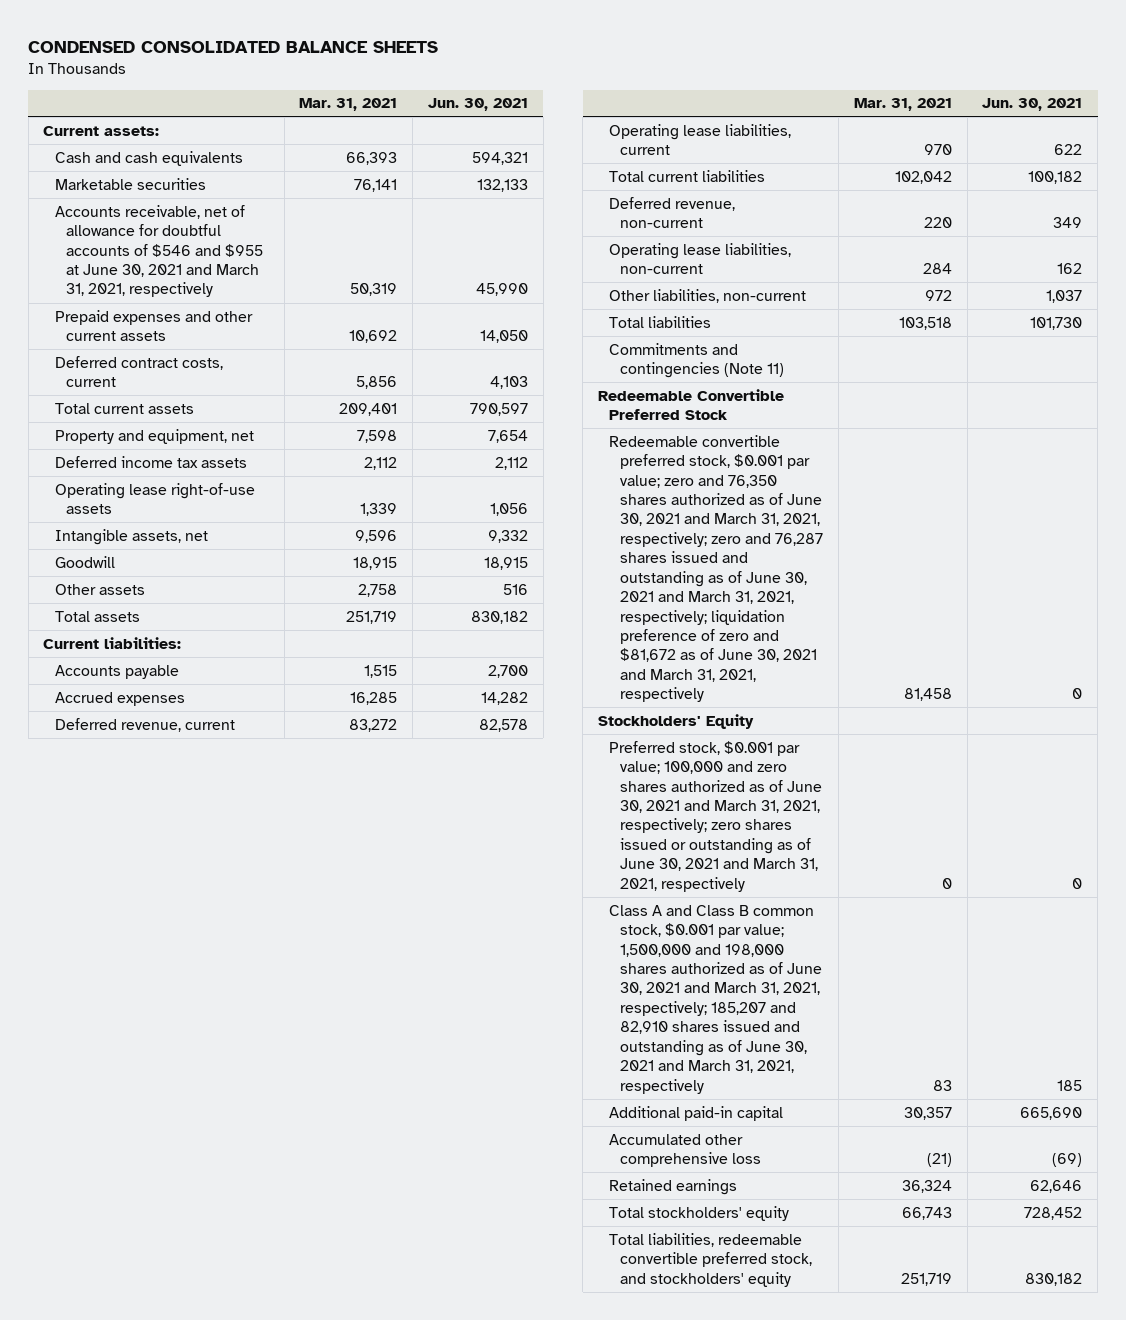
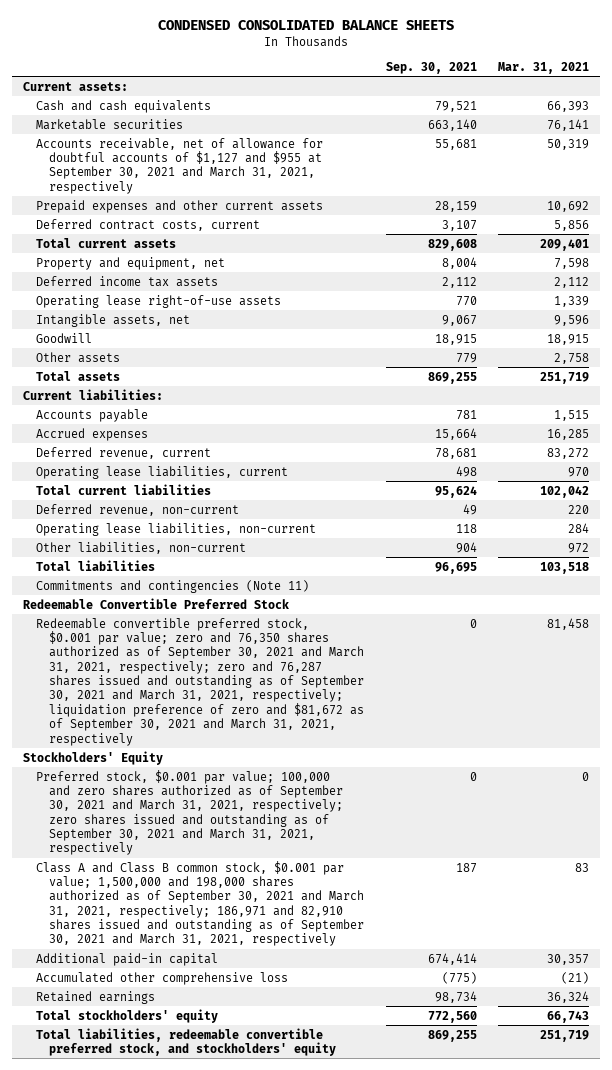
- | Mar. 31, 2021 | Jun. 30, 2021
+ | Sep. 30, 2021 | Mar. 31, 2021
- Accounts receivable, net of allowance for doubtful accounts of $546 and $955 at June 30, 2021 and March 31, 2021, respectively | 50,319 | 45,990
+ Accounts receivable, net of allowance for doubtful accounts of $1,127 and $955 at September 30, 2021 and March 31, 2021, respectively | 55,681 | 50,319
- Redeemable convertible preferred stock, $0.001 par value; zero and 76,350 shares authorized as of June 30, 2021 and March 31, 2021, respectively; zero and 76,287 shares issued and outstanding as of June 30, 2021 and March 31, 2021, respectively; liquidation preference of zero and $81,672 as of June 30, 2021 and March 31, 2021, respectively | 81,458 | 0
+ Redeemable convertible preferred stock, $0.001 par value; zero and 76,350 shares authorized as of September 30, 2021 and March 31, 2021, respectively; zero and 76,287 shares issued and outstanding as of September 30, 2021 and March 31, 2021, respectively; liquidation preference of zero and $81,672 as of September 30, 2021 and March 31, 2021, respectively | 0 | 81,458
- Preferred stock, $0.001 par value; 100,000 and zero shares authorized as of June 30, 2021 and March 31, 2021, respectively; zero shares issued or outstanding as of June 30, 2021 and March 31, 2021, respectively | 0 | 0
- Class A and Class B common stock, $0.001 par value; 1,500,000 and 198,000 shares authorized as of June 30, 2021 and March 31, 2021, respectively; 185,207 and 82,910 shares issued and outstanding as of June 30, 2021 and March 31, 2021, respectively | 83 | 185
+ Preferred stock, $0.001 par value; 100,000 and zero shares authorized as of September 30, 2021 and March 31, 2021, respectively; zero shares issued and outstanding as of September 30, 2021 and March 31, 2021, respectively | 0 | 0
+ Class A and Class B common stock, $0.001 par value; 1,500,000 and 198,000 shares authorized as of September 30, 2021 and March 31, 2021, respectively; 186,971 and 82,910 shares issued and outstanding as of September 30, 2021 and March 31, 2021, respectively | 187 | 83

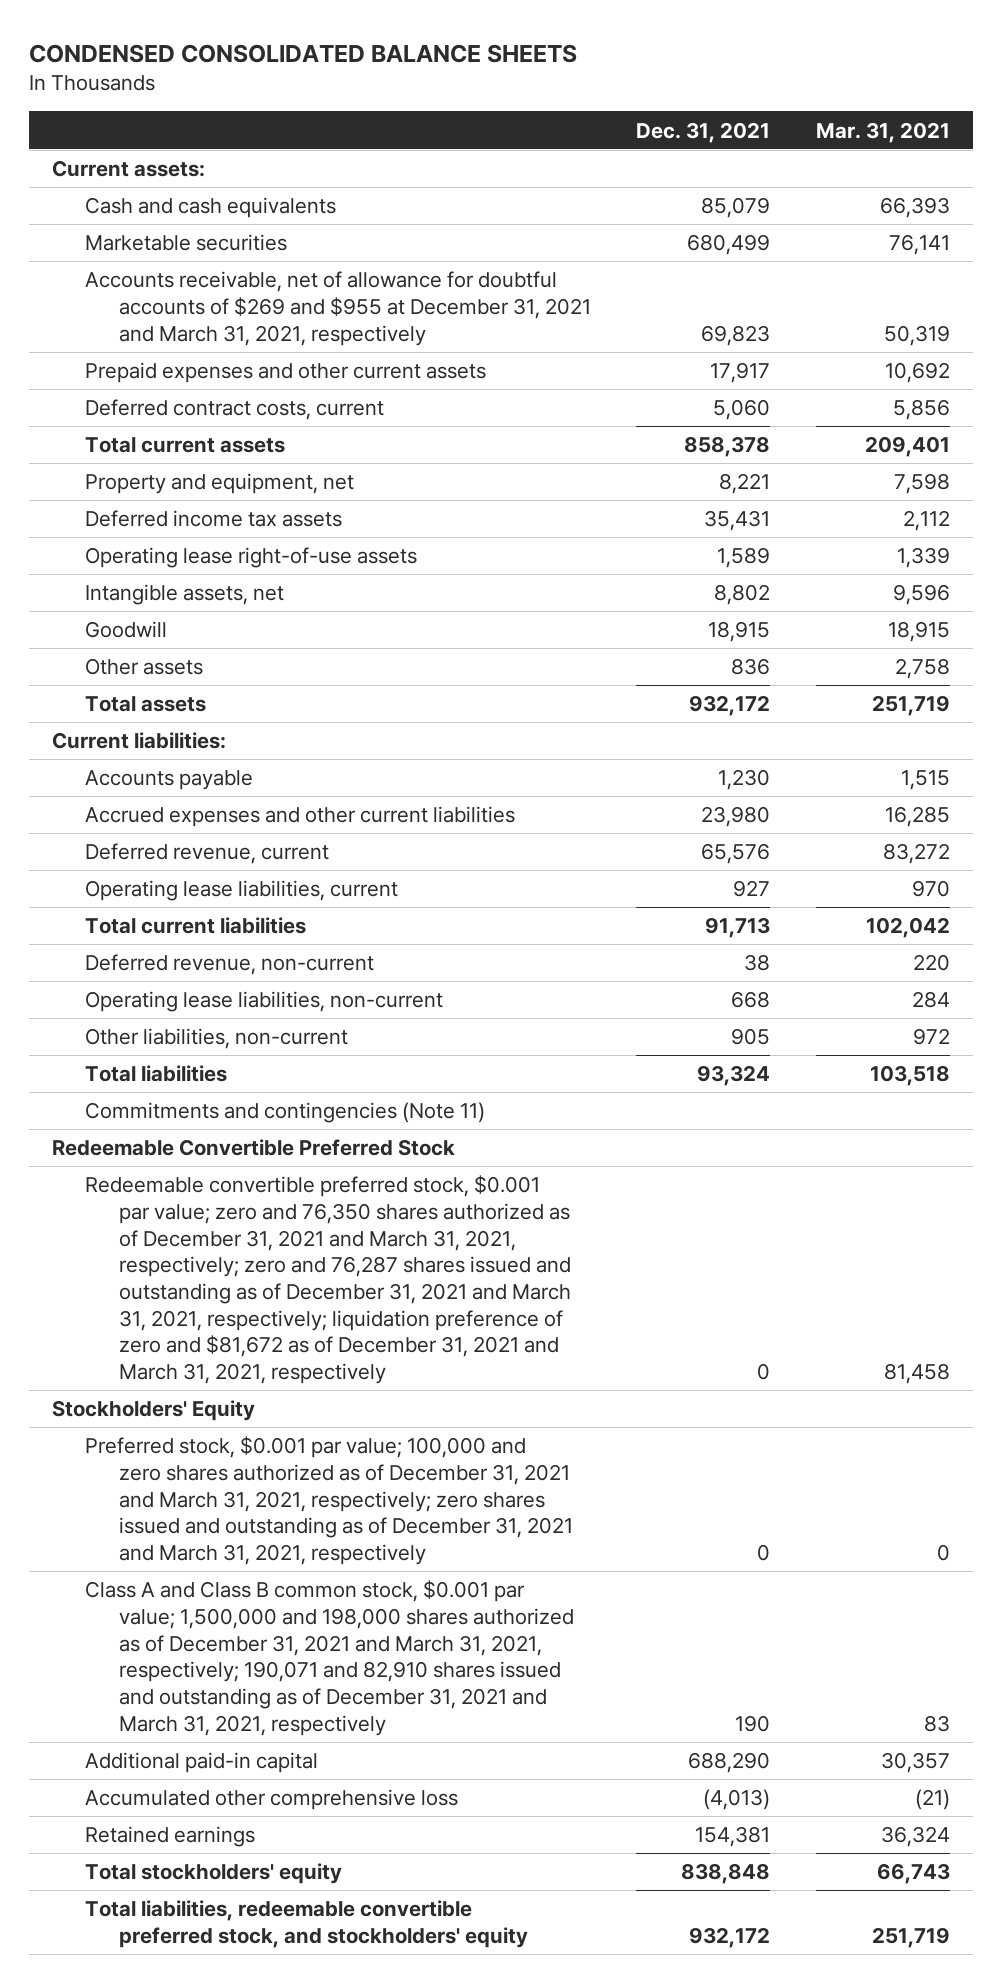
- | Sep. 30, 2021 | Mar. 31, 2021
+ | Dec. 31, 2021 | Mar. 31, 2021
- Accounts receivable, net of allowance for doubtful accounts of $1,127 and $955 at September 30, 2021 and March 31, 2021, respectively | 55,681 | 50,319
+ Accounts receivable, net of allowance for doubtful accounts of $269 and $955 at December 31, 2021 and March 31, 2021, respectively | 69,823 | 50,319
- Accrued expenses | 15,664 | 16,285
+ Accrued expenses and other current liabilities | 23,980 | 16,285
- Redeemable convertible preferred stock, $0.001 par value; zero and 76,350 shares authorized as of September 30, 2021 and March 31, 2021, respectively; zero and 76,287 shares issued and outstanding as of September 30, 2021 and March 31, 2021, respectively; liquidation preference of zero and $81,672 as of September 30, 2021 and March 31, 2021, respectively | 0 | 81,458
+ Redeemable convertible preferred stock, $0.001 par value; zero and 76,350 shares authorized as of December 31, 2021 and March 31, 2021, respectively; zero and 76,287 shares issued and outstanding as of December 31, 2021 and March 31, 2021, respectively; liquidation preference of zero and $81,672 as of December 31, 2021 and March 31, 2021, respectively | 0 | 81,458
- Preferred stock, $0.001 par value; 100,000 and zero shares authorized as of September 30, 2021 and March 31, 2021, respectively; zero shares issued and outstanding as of September 30, 2021 and March 31, 2021, respectively | 0 | 0
- Class A and Class B common stock, $0.001 par value; 1,500,000 and 198,000 shares authorized as of September 30, 2021 and March 31, 2021, respectively; 186,971 and 82,910 shares issued and outstanding as of September 30, 2021 and March 31, 2021, respectively | 187 | 83
+ Preferred stock, $0.001 par value; 100,000 and zero shares authorized as of December 31, 2021 and March 31, 2021, respectively; zero shares issued and outstanding as of December 31, 2021 and March 31, 2021, respectively | 0 | 0
+ Class A and Class B common stock, $0.001 par value; 1,500,000 and 198,000 shares authorized as of December 31, 2021 and March 31, 2021, respectively; 190,071 and 82,910 shares issued and outstanding as of December 31, 2021 and March 31, 2021, respectively | 190 | 83

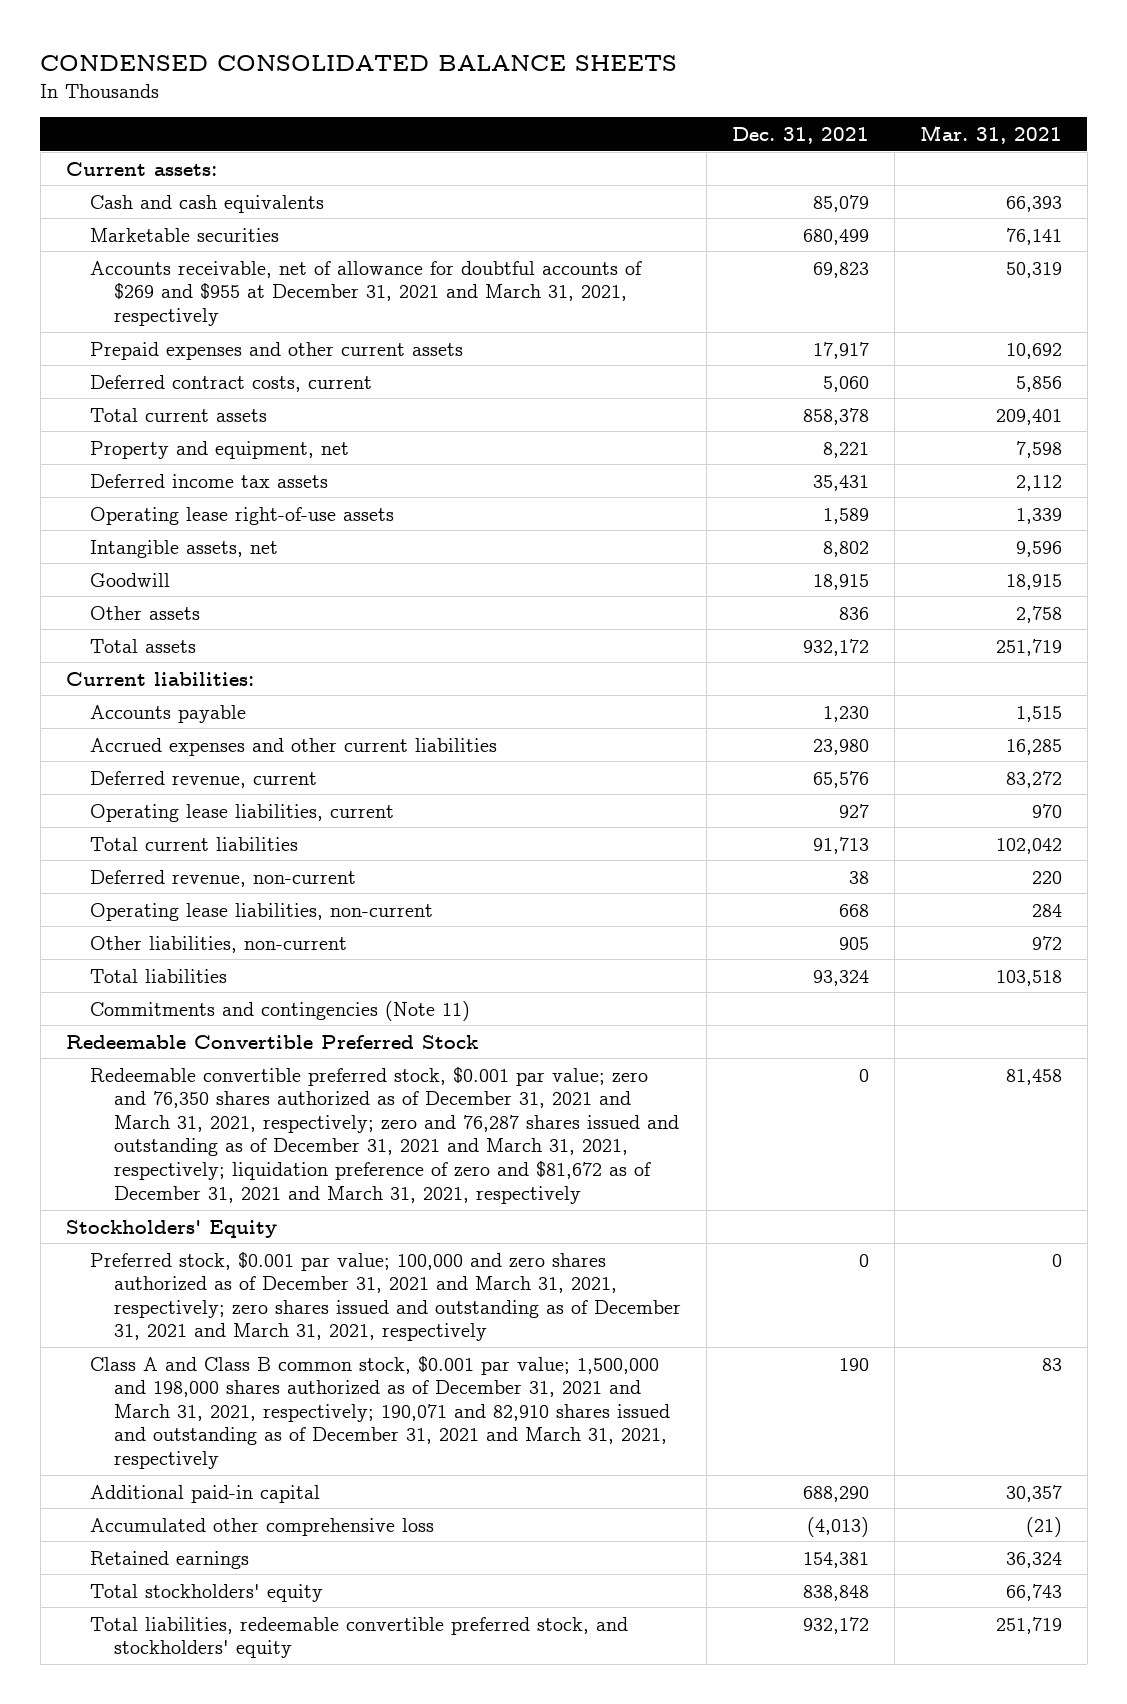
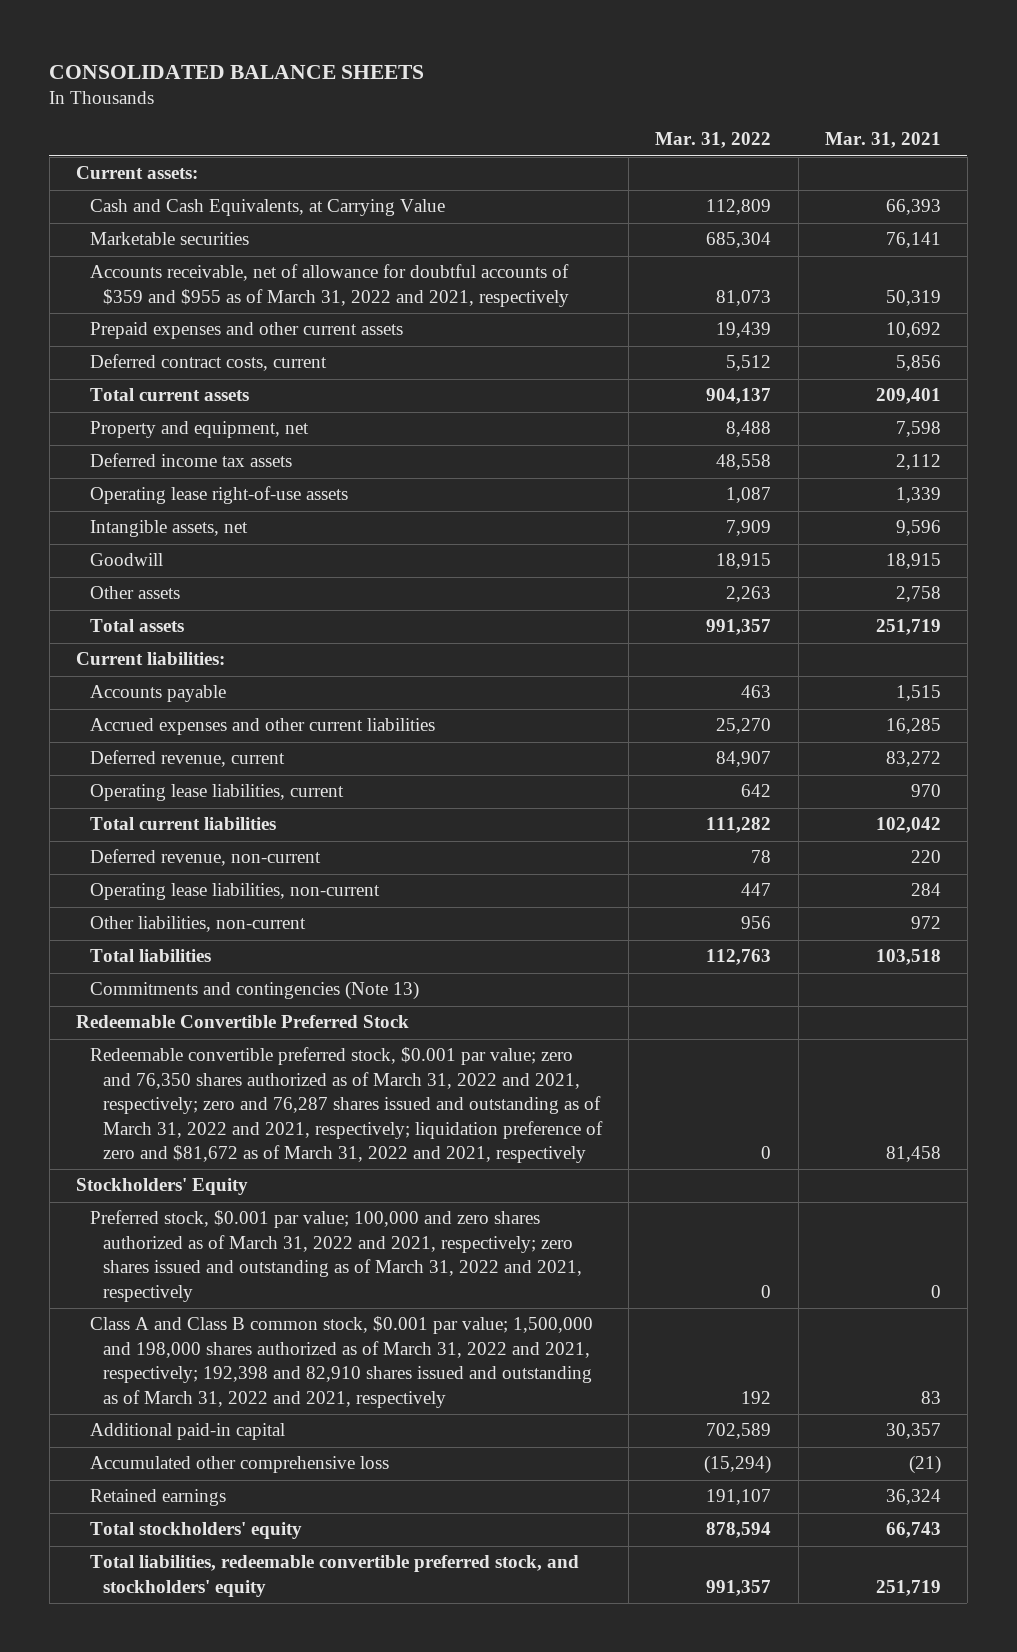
- CONDENSED CONSOLIDATED BALANCE SHEETS
+ CONSOLIDATED BALANCE SHEETS
- | Dec. 31, 2021 | Mar. 31, 2021
+ | Mar. 31, 2022 | Mar. 31, 2021
- Cash and cash equivalents | 85,079 | 66,393
+ Cash and Cash Equivalents, at Carrying Value | 112,809 | 66,393
- Accounts receivable, net of allowance for doubtful accounts of $269 and $955 at December 31, 2021 and March 31, 2021, respectively | 69,823 | 50,319
+ Accounts receivable, net of allowance for doubtful accounts of $359 and $955 as of March 31, 2022 and 2021, respectively | 81,073 | 50,319
- Commitments and contingencies (Note 11)
+ Commitments and contingencies (Note 13)
- Redeemable convertible preferred stock, $0.001 par value; zero and 76,350 shares authorized as of December 31, 2021 and March 31, 2021, respectively; zero and 76,287 shares issued and outstanding as of December 31, 2021 and March 31, 2021, respectively; liquidation preference of zero and $81,672 as of December 31, 2021 and March 31, 2021, respectively | 0 | 81,458
+ Redeemable convertible preferred stock, $0.001 par value; zero and 76,350 shares authorized as of March 31, 2022 and 2021, respectively; zero and 76,287 shares issued and outstanding as of March 31, 2022 and 2021, respectively; liquidation preference of zero and $81,672 as of March 31, 2022 and 2021, respectively | 0 | 81,458
- Preferred stock, $0.001 par value; 100,000 and zero shares authorized as of December 31, 2021 and March 31, 2021, respectively; zero shares issued and outstanding as of December 31, 2021 and March 31, 2021, respectively | 0 | 0
- Class A and Class B common stock, $0.001 par value; 1,500,000 and 198,000 shares authorized as of December 31, 2021 and March 31, 2021, respectively; 190,071 and 82,910 shares issued and outstanding as of December 31, 2021 and March 31, 2021, respectively | 190 | 83
+ Preferred stock, $0.001 par value; 100,000 and zero shares authorized as of March 31, 2022 and 2021, respectively; zero shares issued and outstanding as of March 31, 2022 and 2021, respectively | 0 | 0
+ Class A and Class B common stock, $0.001 par value; 1,500,000 and 198,000 shares authorized as of March 31, 2022 and 2021, respectively; 192,398 and 82,910 shares issued and outstanding as of March 31, 2022 and 2021, respectively | 192 | 83

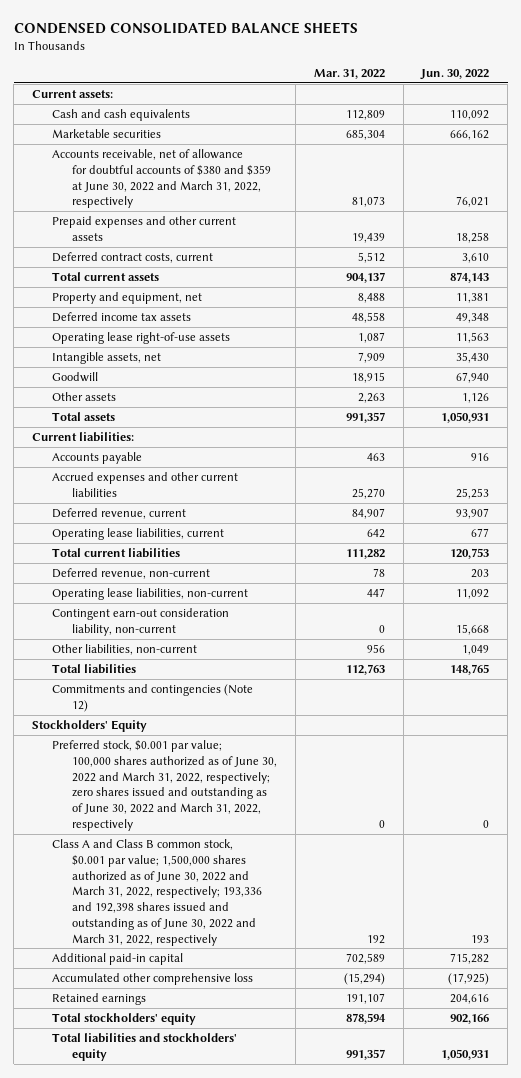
- CONSOLIDATED BALANCE SHEETS
+ CONDENSED CONSOLIDATED BALANCE SHEETS
- | Mar. 31, 2022 | Mar. 31, 2021
+ | Mar. 31, 2022 | Jun. 30, 2022
- Cash and Cash Equivalents, at Carrying Value | 112,809 | 66,393
+ Cash and cash equivalents | 112,809 | 110,092
- Accounts receivable, net of allowance for doubtful accounts of $359 and $955 as of March 31, 2022 and 2021, respectively | 81,073 | 50,319
+ Accounts receivable, net of allowance for doubtful accounts of $380 and $359 at June 30, 2022 and March 31, 2022, respectively | 81,073 | 76,021
+ Contingent earn-out consideration liability, non-current | 0 | 15,668
- Commitments and contingencies (Note 13)
- Redeemable Convertible Preferred Stock
- Redeemable convertible preferred stock, $0.001 par value; zero and 76,350 shares authorized as of March 31, 2022 and 2021, respectively; zero and 76,287 shares issued and outstanding as of March 31, 2022 and 2021, respectively; liquidation preference of zero and $81,672 as of March 31, 2022 and 2021, respectively | 0 | 81,458
+ Commitments and contingencies (Note 12)
- Preferred stock, $0.001 par value; 100,000 and zero shares authorized as of March 31, 2022 and 2021, respectively; zero shares issued and outstanding as of March 31, 2022 and 2021, respectively | 0 | 0
- Class A and Class B common stock, $0.001 par value; 1,500,000 and 198,000 shares authorized as of March 31, 2022 and 2021, respectively; 192,398 and 82,910 shares issued and outstanding as of March 31, 2022 and 2021, respectively | 192 | 83
+ Preferred stock, $0.001 par value; 100,000 shares authorized as of June 30, 2022 and March 31, 2022, respectively; zero shares issued and outstanding as of June 30, 2022 and March 31, 2022, respectively | 0 | 0
+ Class A and Class B common stock, $0.001 par value; 1,500,000 shares authorized as of June 30, 2022 and March 31, 2022, respectively; 193,336 and 192,398 shares issued and outstanding as of June 30, 2022 and March 31, 2022, respectively | 192 | 193
- Total liabilities, redeemable convertible preferred stock, and stockholders' equity | 991,357 | 251,719
+ Total liabilities and stockholders' equity | 991,357 | 1,050,931

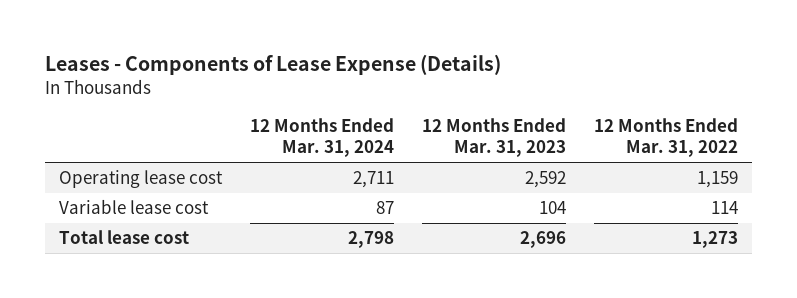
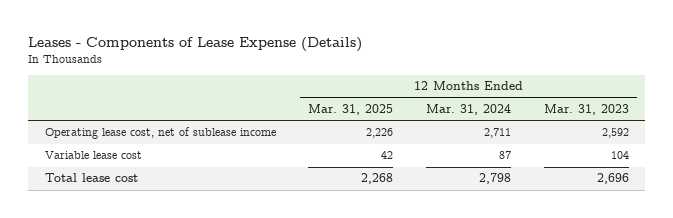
- | 12 Months Ended Mar. 31, 2024 | 12 Months Ended Mar. 31, 2023 | 12 Months Ended Mar. 31, 2022
+ | 12 Months Ended Mar. 31, 2025 | 12 Months Ended Mar. 31, 2024 | 12 Months Ended Mar. 31, 2023
- Operating lease cost | 2,711 | 2,592 | 1,159
+ Operating lease cost, net of sublease income | 2,226 | 2,711 | 2,592

